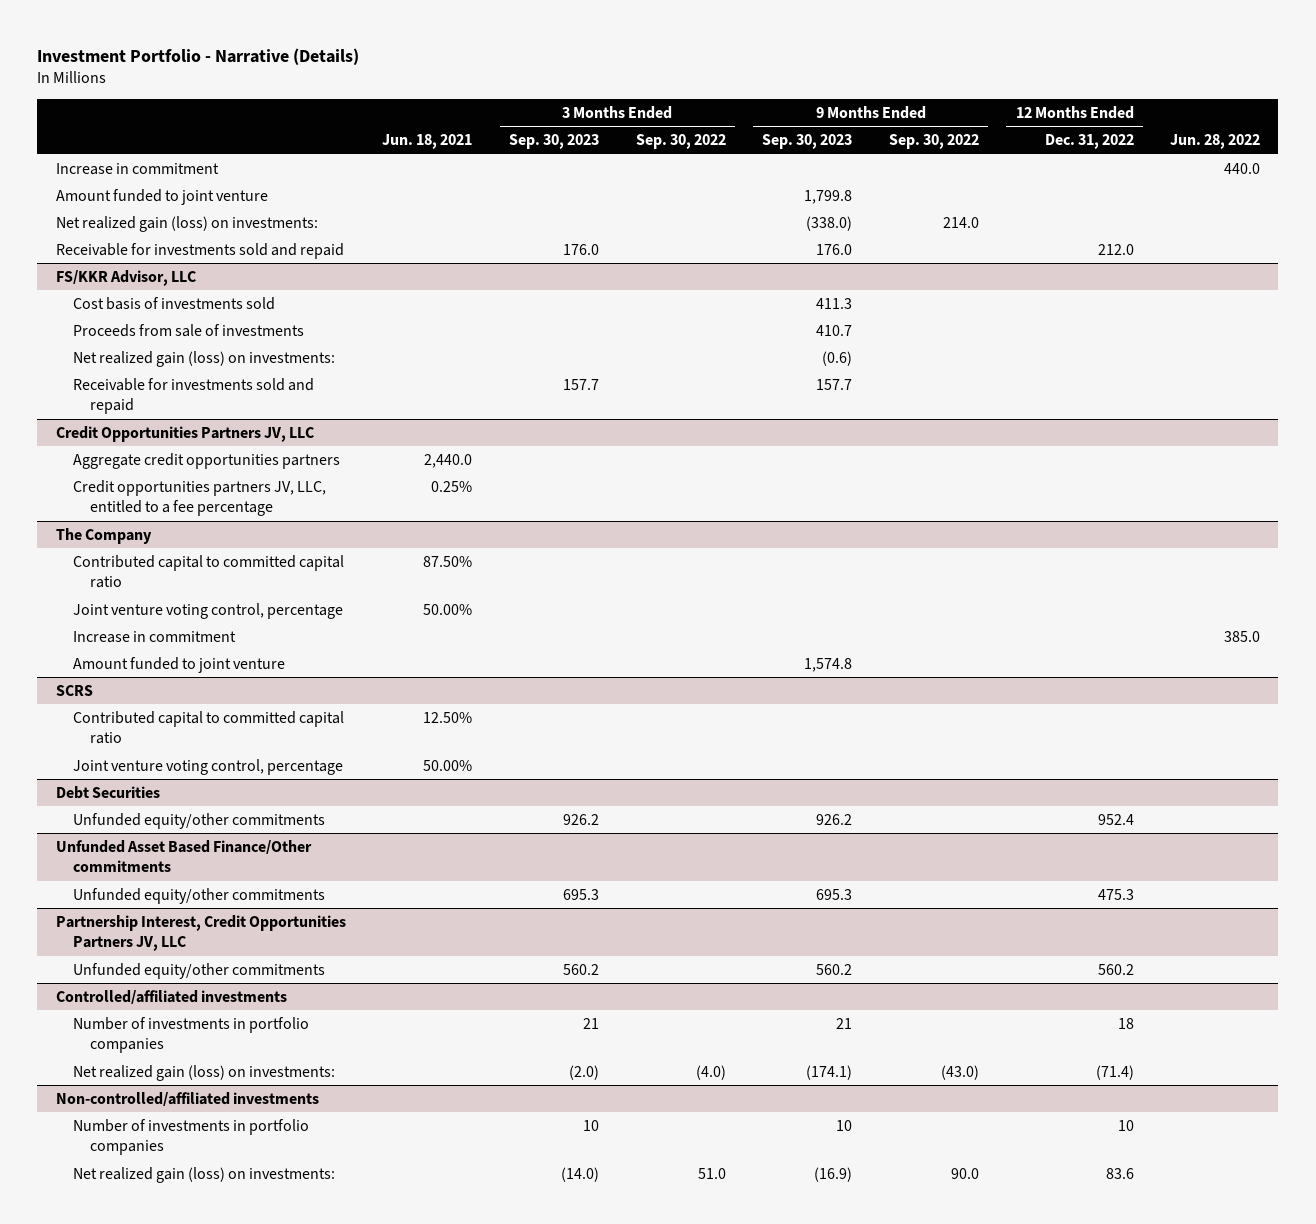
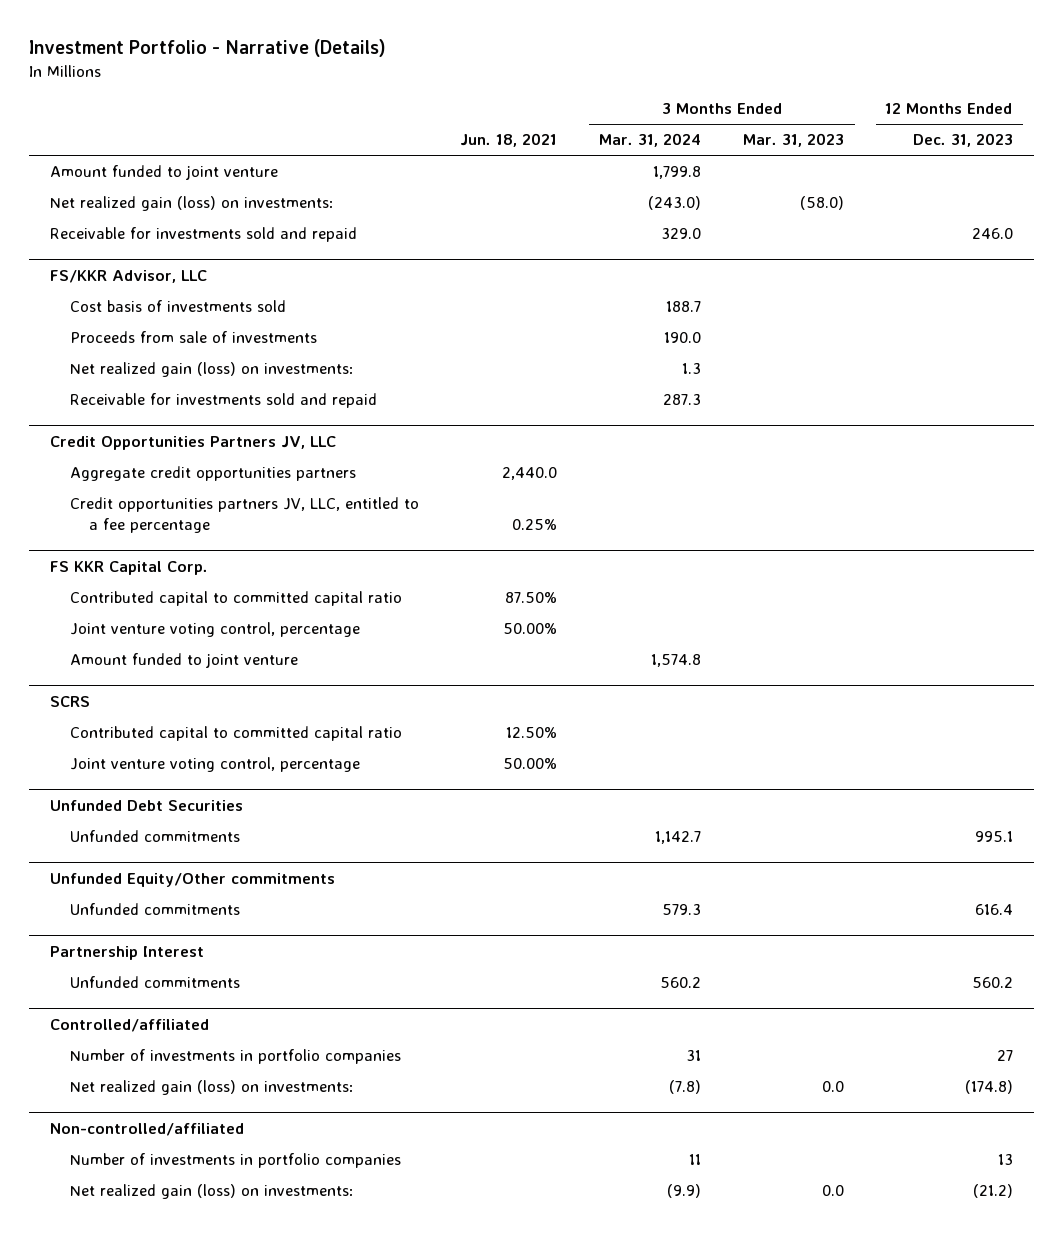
- | Jun. 18, 2021 | 3 Months Ended Sep. 30, 2023 | 3 Months Ended Sep. 30, 2022 | 9 Months Ended Sep. 30, 2023 | 9 Months Ended Sep. 30, 2022 | 12 Months Ended Dec. 31, 2022 | Jun. 28, 2022
+ | Jun. 18, 2021 | 3 Months Ended Mar. 31, 2024 | 3 Months Ended Mar. 31, 2023 | 12 Months Ended Dec. 31, 2023
- Increase in commitment | | | | | | | 440.0
- The Company
+ FS KKR Capital Corp.
- Increase in commitment | | | | | | | 385.0
- Debt Securities
- Unfunded equity/other commitments | | 926.2 | | 926.2 | | 952.4 |
- Unfunded Asset Based Finance/Other commitments
- Unfunded equity/other commitments | | 695.3 | | 695.3 | | 475.3 |
- Partnership Interest, Credit Opportunities Partners JV, LLC
- Unfunded equity/other commitments | | 560.2 | | 560.2 | | 560.2 |
- Controlled/affiliated investments
+ Unfunded Debt Securities
+ Unfunded commitments | | 1,142.7 | | 995.1
+ Unfunded Equity/Other commitments
+ Unfunded commitments | | 579.3 | | 616.4
+ Partnership Interest
+ Unfunded commitments | | 560.2 | | 560.2
+ Controlled/affiliated
- Non-controlled/affiliated investments
+ Non-controlled/affiliated

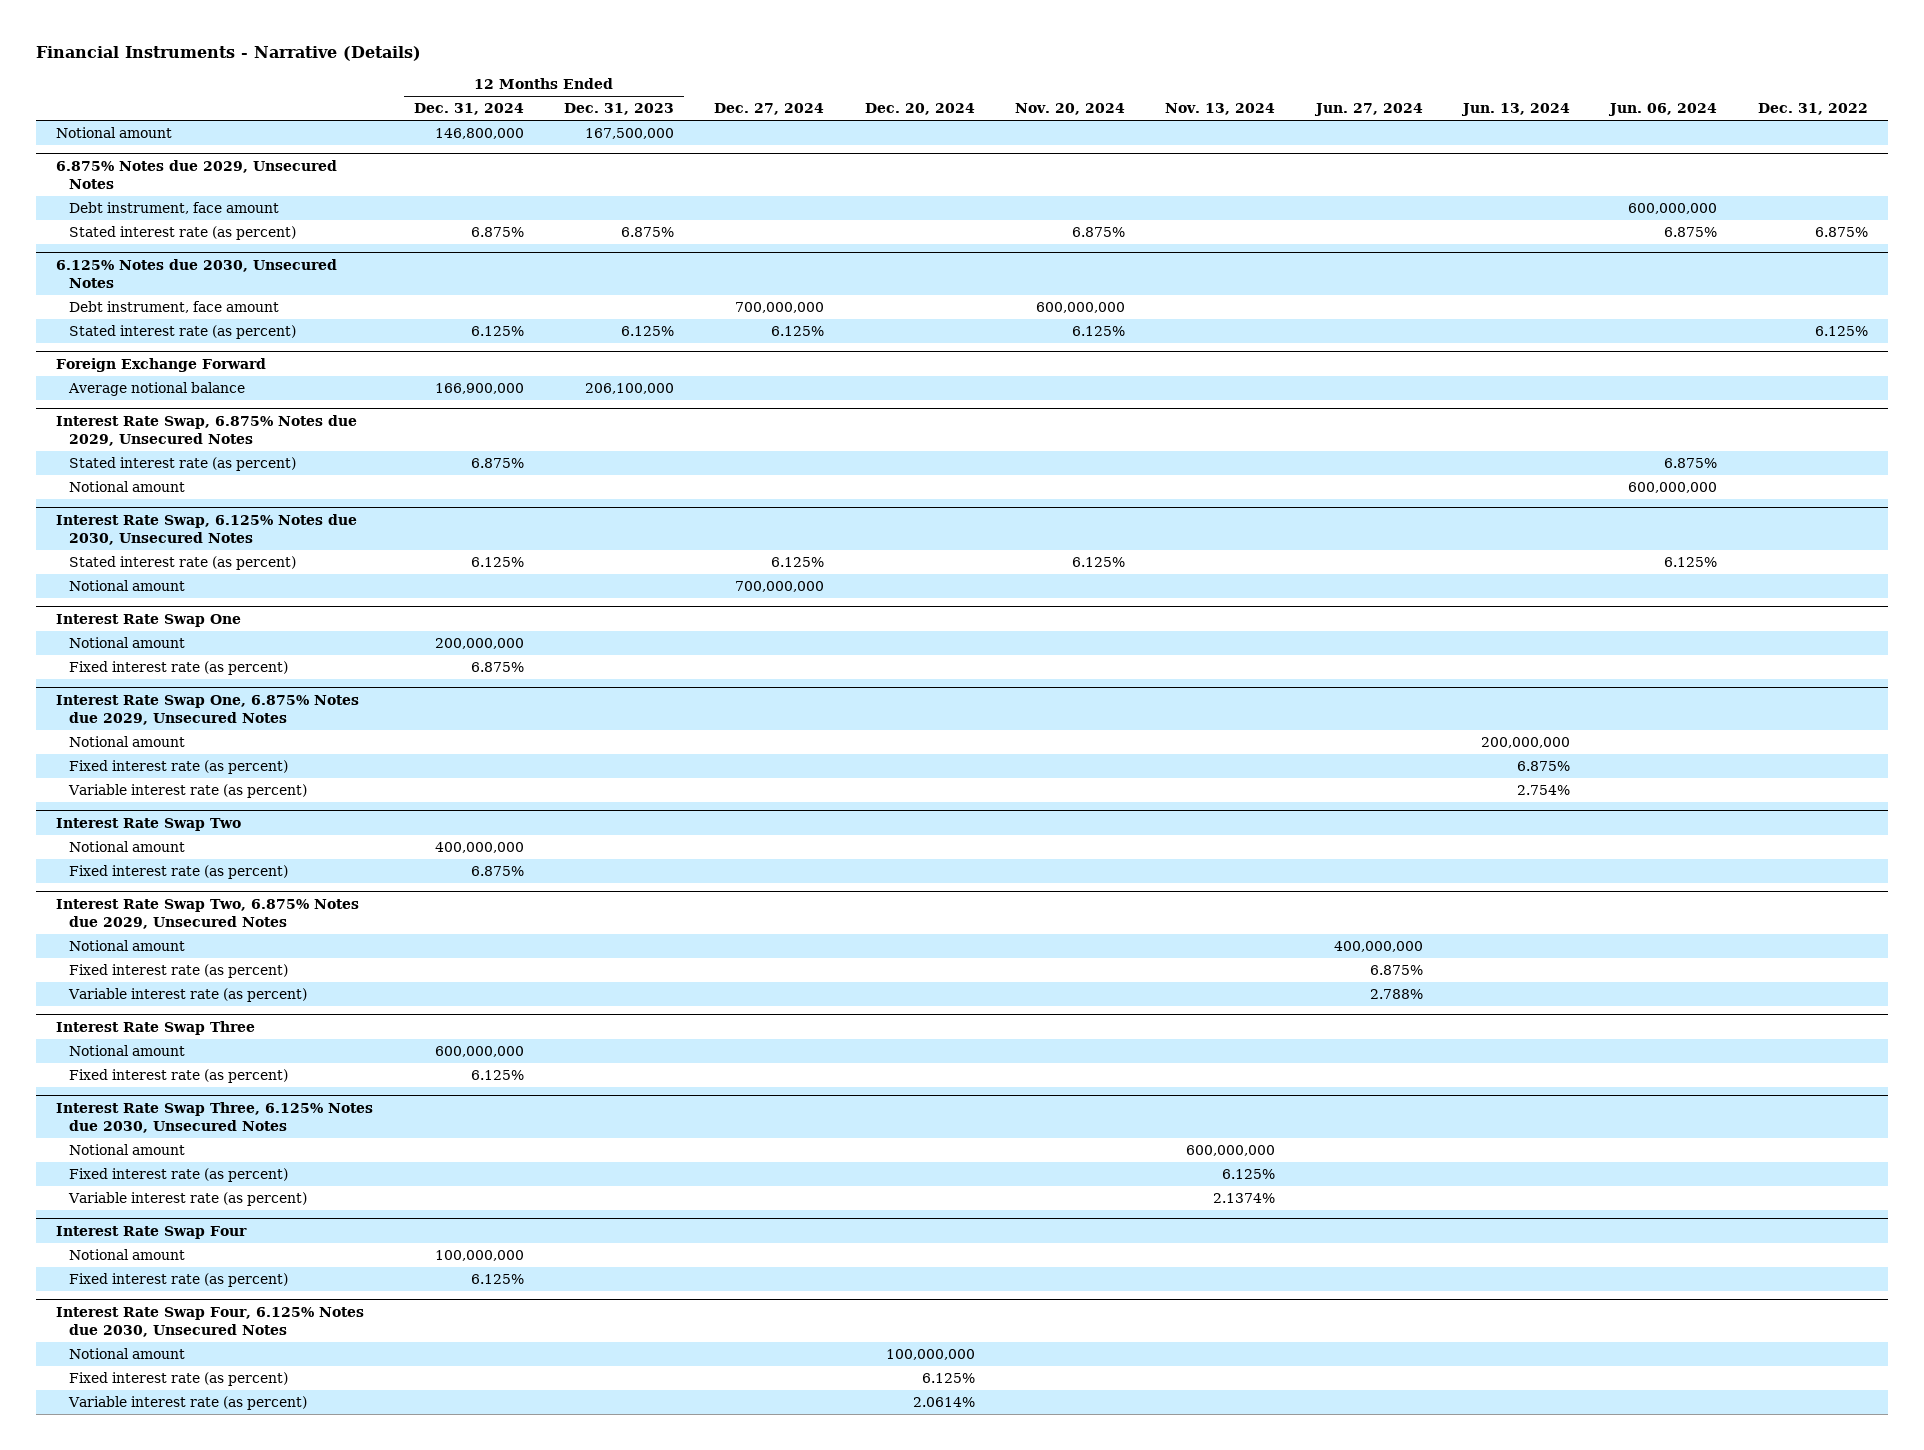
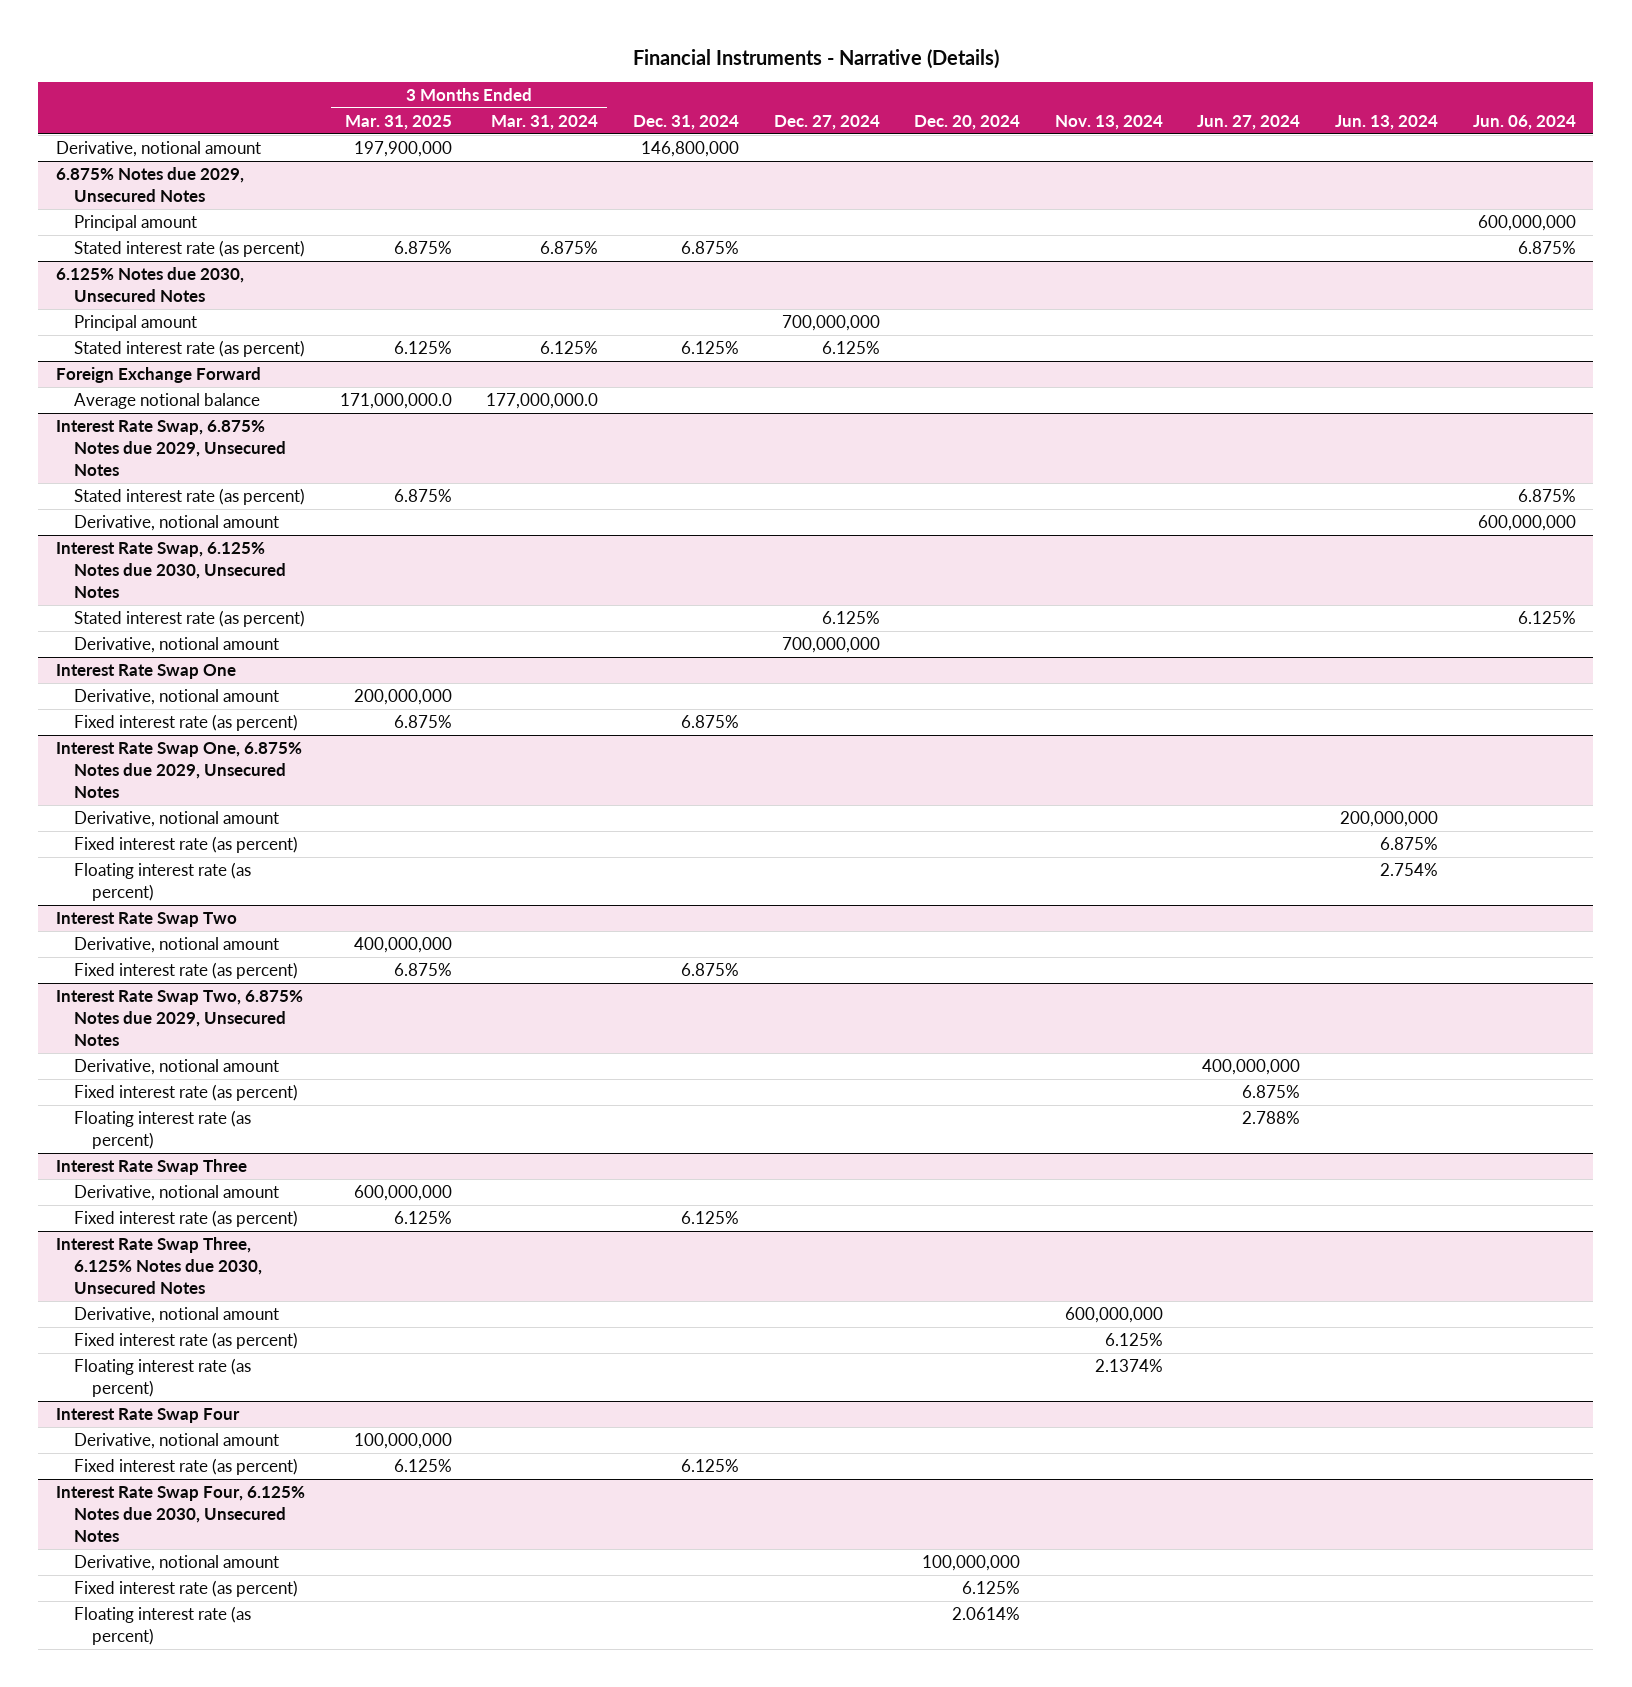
- | 12 Months Ended Dec. 31, 2024 | 12 Months Ended Dec. 31, 2023 | Dec. 27, 2024 | Dec. 20, 2024 | Nov. 20, 2024 | Nov. 13, 2024 | Jun. 27, 2024 | Jun. 13, 2024 | Jun. 06, 2024 | Dec. 31, 2022
+ | 3 Months Ended Mar. 31, 2025 | 3 Months Ended Mar. 31, 2024 | Dec. 31, 2024 | Dec. 27, 2024 | Dec. 20, 2024 | Nov. 13, 2024 | Jun. 27, 2024 | Jun. 13, 2024 | Jun. 06, 2024
- Notional amount | 146,800,000 | 167,500,000 | | | | | | | |
+ Derivative, notional amount | 197,900,000 | | 146,800,000 | | | | | |
@ 6.875% Notes due 2029, Unsecured Notes
- Debt instrument, face amount | | | | | | | | | 600,000,000 |
+ Principal amount | | | | | | | | | 600,000,000
@ 6.125% Notes due 2030, Unsecured Notes
- Debt instrument, face amount | | | 700,000,000 | | 600,000,000 | | | | |
+ Principal amount | | | | 700,000,000 | | | | |
@ Interest Rate Swap, 6.875% Notes due 2029, Unsecured Notes
- Notional amount | | | | | | | | | 600,000,000 |
+ Derivative, notional amount | | | | | | | | | 600,000,000
@ Interest Rate Swap, 6.125% Notes due 2030, Unsecured Notes
- Notional amount | | | 700,000,000 | | | | | | |
+ Derivative, notional amount | | | | 700,000,000 | | | | |
@ Interest Rate Swap One
- Notional amount | 200,000,000 | | | | | | | | |
+ Derivative, notional amount | 200,000,000 | | | | | | | |
@ Interest Rate Swap One, 6.875% Notes due 2029, Unsecured Notes
- Notional amount | | | | | | | | 200,000,000 | |
+ Derivative, notional amount | | | | | | | | 200,000,000 |
- Variable interest rate (as percent) | | | | | | | | 2.754% | |
+ Floating interest rate (as percent) | | | | | | | | 2.754% |
@ Interest Rate Swap Two
- Notional amount | 400,000,000 | | | | | | | | |
+ Derivative, notional amount | 400,000,000 | | | | | | | |
@ Interest Rate Swap Two, 6.875% Notes due 2029, Unsecured Notes
- Notional amount | | | | | | | 400,000,000 | | |
+ Derivative, notional amount | | | | | | | 400,000,000 | |
- Variable interest rate (as percent) | | | | | | | 2.788% | | |
+ Floating interest rate (as percent) | | | | | | | 2.788% | |
@ Interest Rate Swap Three
- Notional amount | 600,000,000 | | | | | | | | |
+ Derivative, notional amount | 600,000,000 | | | | | | | |
@ Interest Rate Swap Three, 6.125% Notes due 2030, Unsecured Notes
- Notional amount | | | | | | 600,000,000 | | | |
+ Derivative, notional amount | | | | | | 600,000,000 | | |
- Variable interest rate (as percent) | | | | | | 2.1374% | | | |
+ Floating interest rate (as percent) | | | | | | 2.1374% | | |
@ Interest Rate Swap Four
- Notional amount | 100,000,000 | | | | | | | | |
+ Derivative, notional amount | 100,000,000 | | | | | | | |
@ Interest Rate Swap Four, 6.125% Notes due 2030, Unsecured Notes
- Notional amount | | | | 100,000,000 | | | | | |
+ Derivative, notional amount | | | | | 100,000,000 | | | |
- Variable interest rate (as percent) | | | | 2.0614% | | | | | |
+ Floating interest rate (as percent) | | | | | 2.0614% | | | |

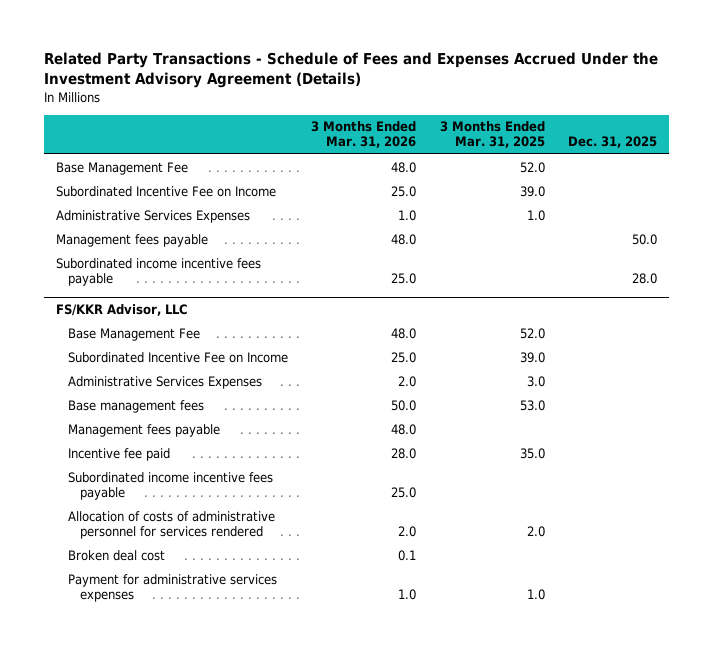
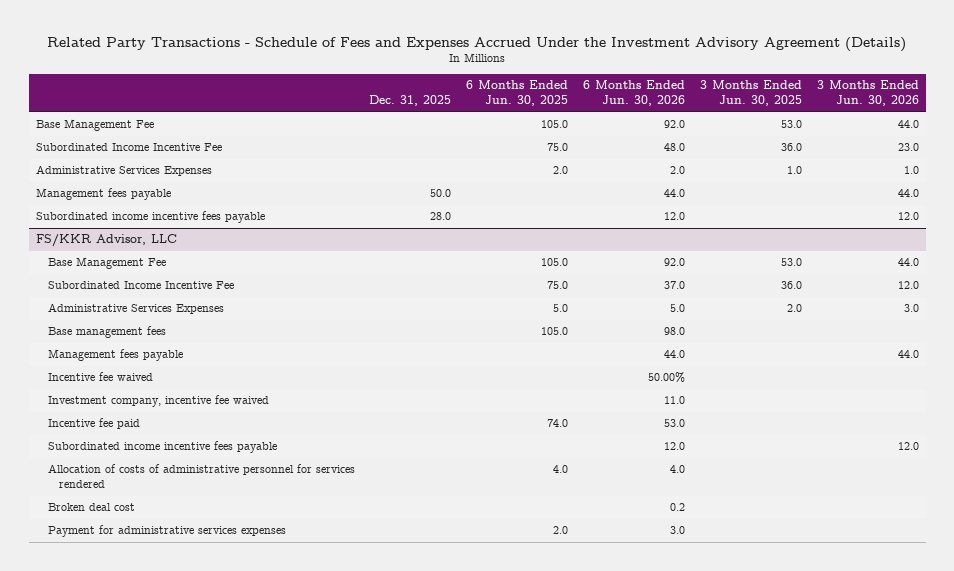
- | 3 Months Ended Mar. 31, 2026 | 3 Months Ended Mar. 31, 2025 | Dec. 31, 2025
+ | Dec. 31, 2025 | 6 Months Ended Jun. 30, 2025 | 6 Months Ended Jun. 30, 2026 | 3 Months Ended Jun. 30, 2025 | 3 Months Ended Jun. 30, 2026
- Subordinated Incentive Fee on Income | 25.0 | 39.0 |
+ Subordinated Income Incentive Fee | | 75.0 | 48.0 | 36.0 | 23.0
@ FS/KKR Advisor, LLC
- Subordinated Incentive Fee on Income | 25.0 | 39.0 |
+ Subordinated Income Incentive Fee | | 75.0 | 37.0 | 36.0 | 12.0
+ Incentive fee waived | | | 50.00% | |
+ Investment company, incentive fee waived | | | 11.0 | |

